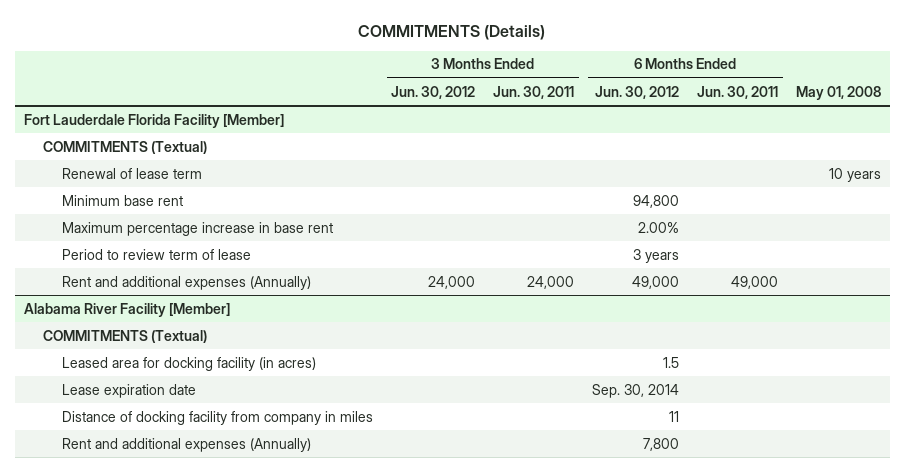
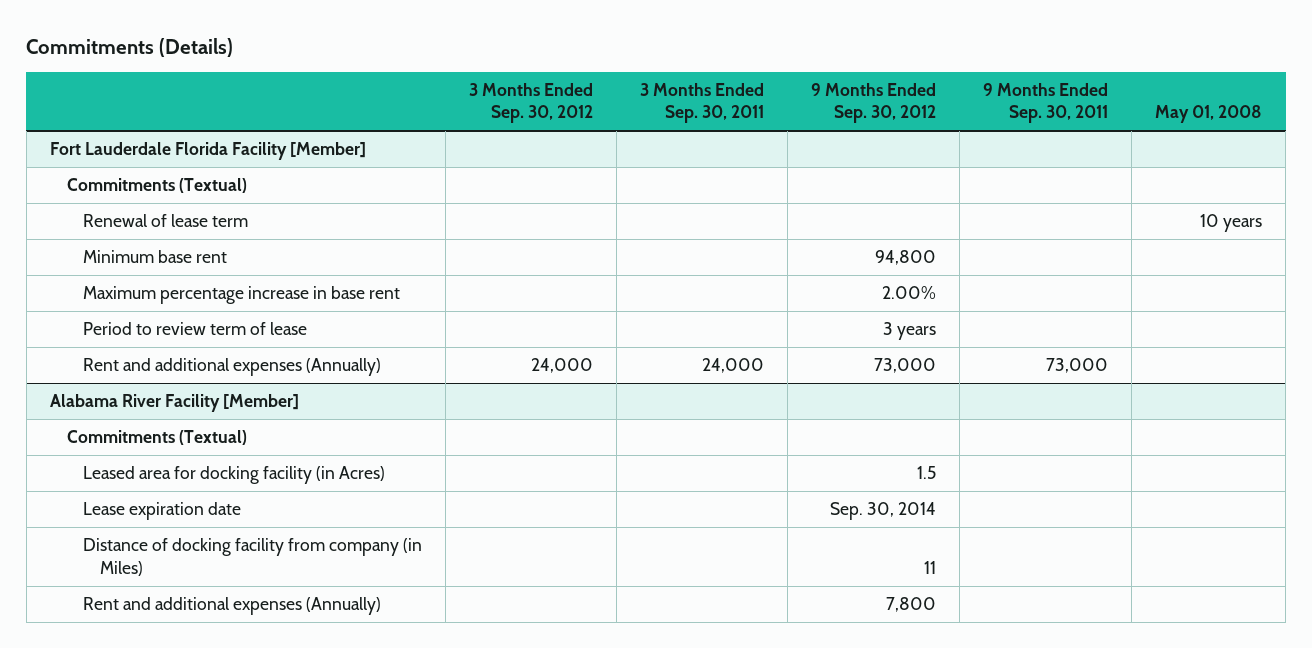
- COMMITMENTS (Details)
+ Commitments (Details)
- | 3 Months Ended Jun. 30, 2012 | 3 Months Ended Jun. 30, 2011 | 6 Months Ended Jun. 30, 2012 | 6 Months Ended Jun. 30, 2011 | May 01, 2008
+ | 3 Months Ended Sep. 30, 2012 | 3 Months Ended Sep. 30, 2011 | 9 Months Ended Sep. 30, 2012 | 9 Months Ended Sep. 30, 2011 | May 01, 2008
@ Fort Lauderdale Florida Facility [Member]
- COMMITMENTS (Textual)
+ Commitments (Textual)
@ Alabama River Facility [Member]
- COMMITMENTS (Textual)
- Leased area for docking facility (in acres) | | | 1.5 | |
+ Commitments (Textual)
+ Leased area for docking facility (in Acres) | | | 1.5 | |
- Distance of docking facility from company in miles | | | 11 | |
+ Distance of docking facility from company (in Miles) | | | 11 | |

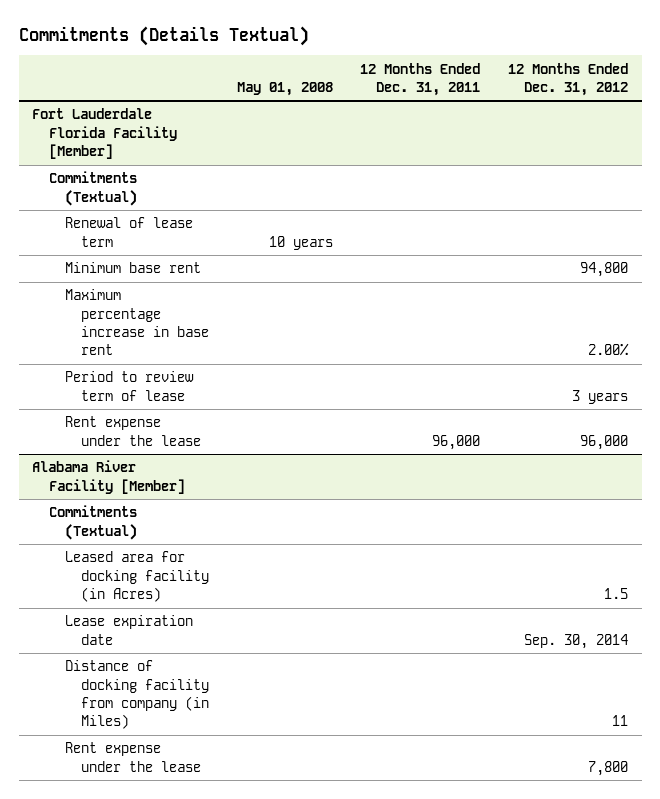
- Commitments (Details)
+ Commitments (Details Textual)
- | 3 Months Ended Sep. 30, 2012 | 3 Months Ended Sep. 30, 2011 | 9 Months Ended Sep. 30, 2012 | 9 Months Ended Sep. 30, 2011 | May 01, 2008
+ | May 01, 2008 | 12 Months Ended Dec. 31, 2011 | 12 Months Ended Dec. 31, 2012
@ Fort Lauderdale Florida Facility [Member]
- Rent and additional expenses (Annually) | 24,000 | 24,000 | 73,000 | 73,000 |
+ Rent expense under the lease | | 96,000 | 96,000
@ Alabama River Facility [Member]
- Rent and additional expenses (Annually) | | | 7,800 | |
+ Rent expense under the lease | | | 7,800

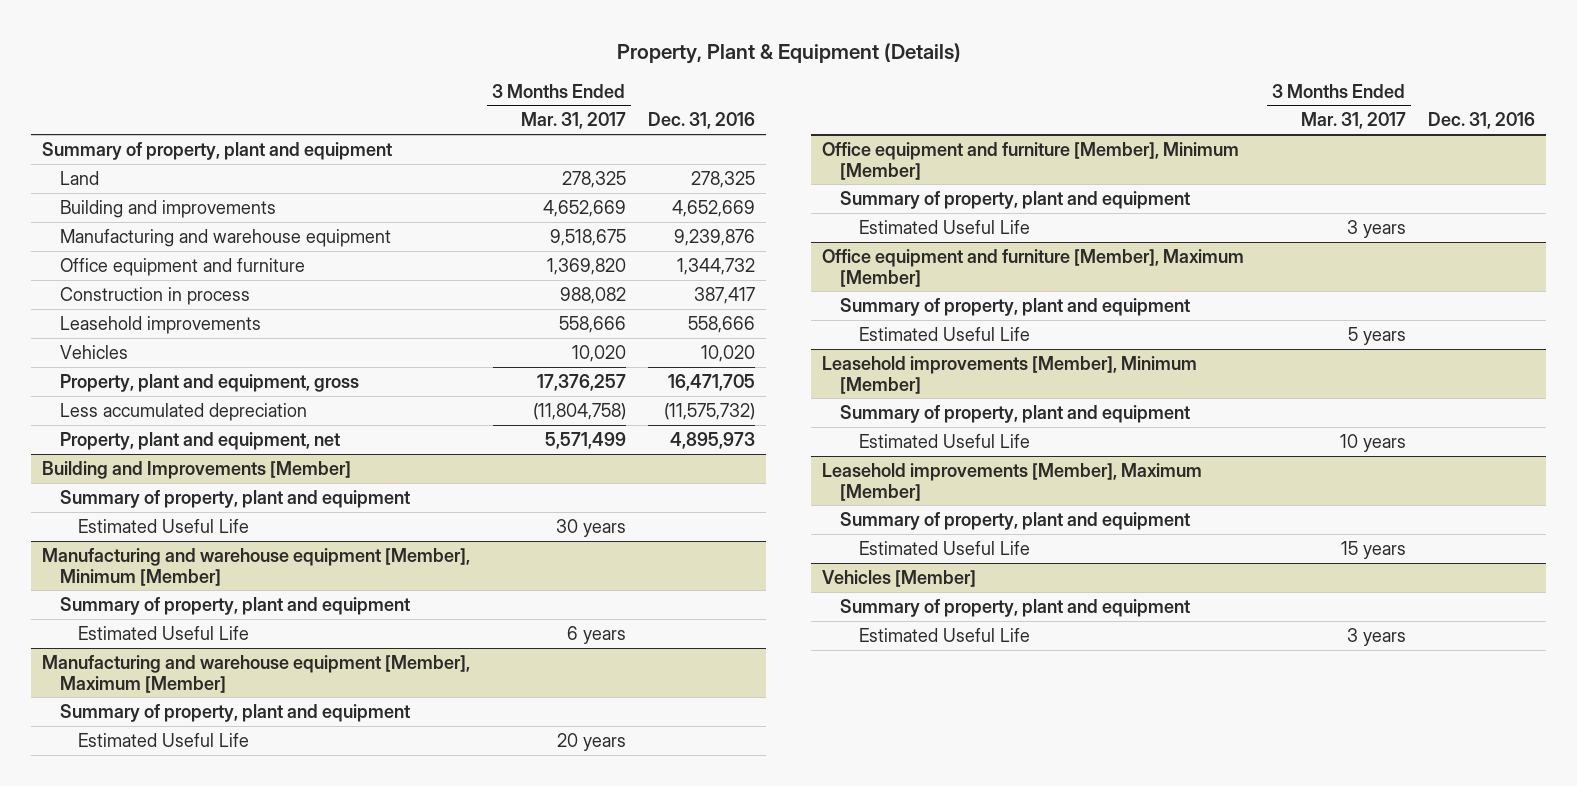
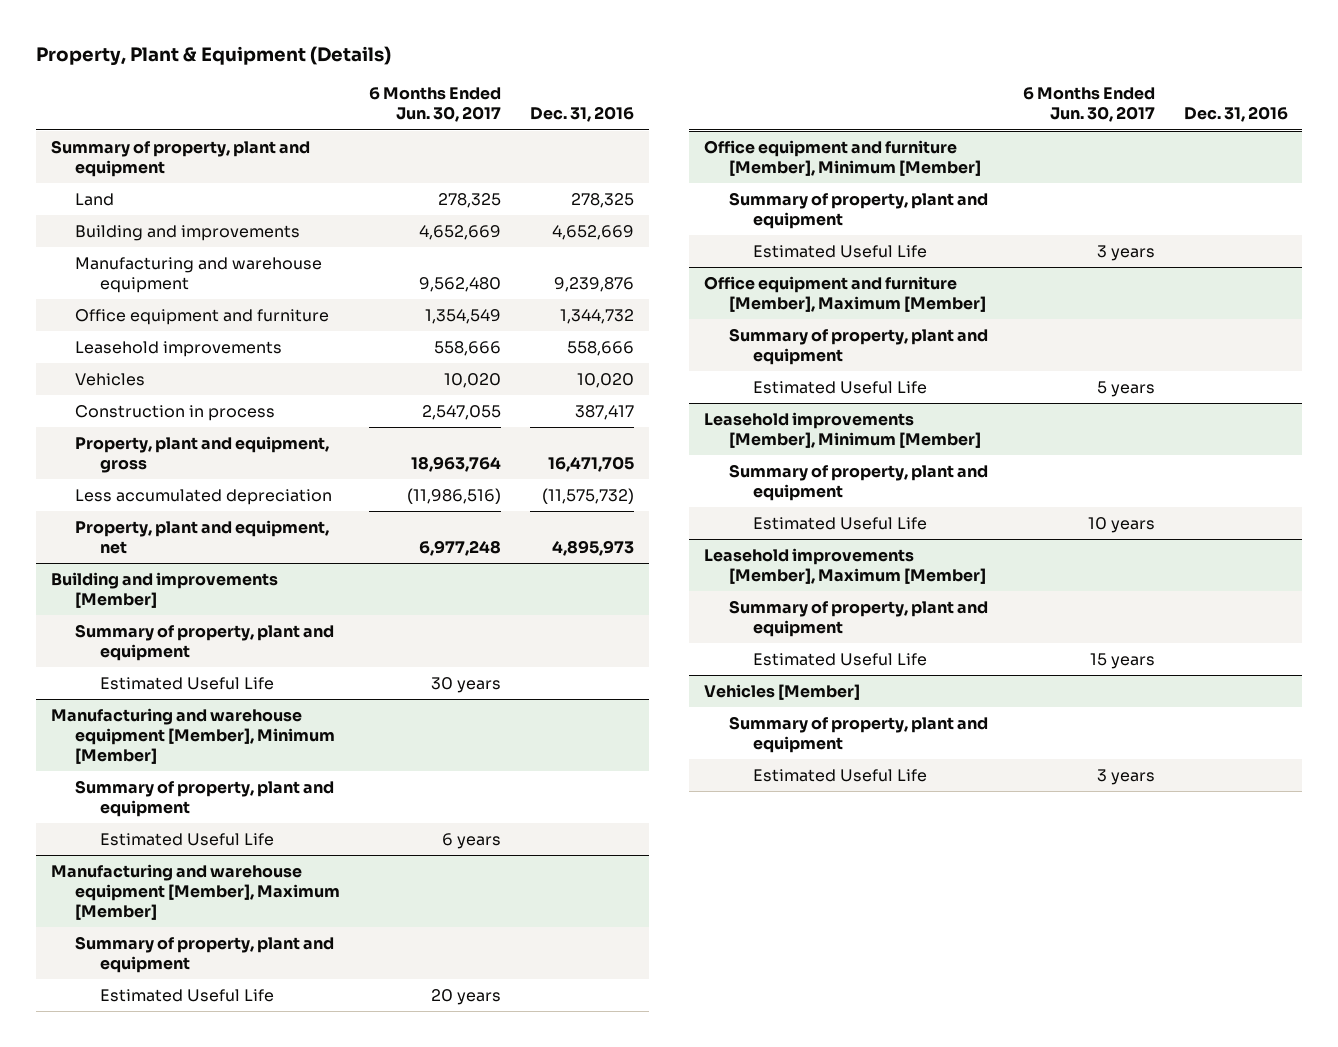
- | 3 Months Ended Mar. 31, 2017 | Dec. 31, 2016
+ | 6 Months Ended Jun. 30, 2017 | Dec. 31, 2016
moved down: Construction in process | 2,547,055 | 387,417
- Building and Improvements [Member]
+ Building and improvements [Member]

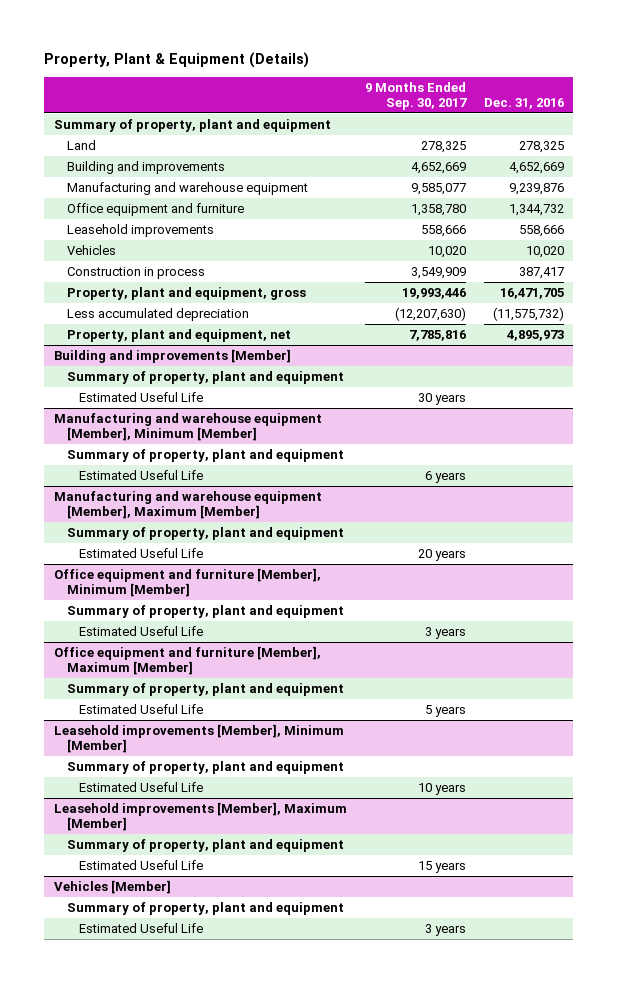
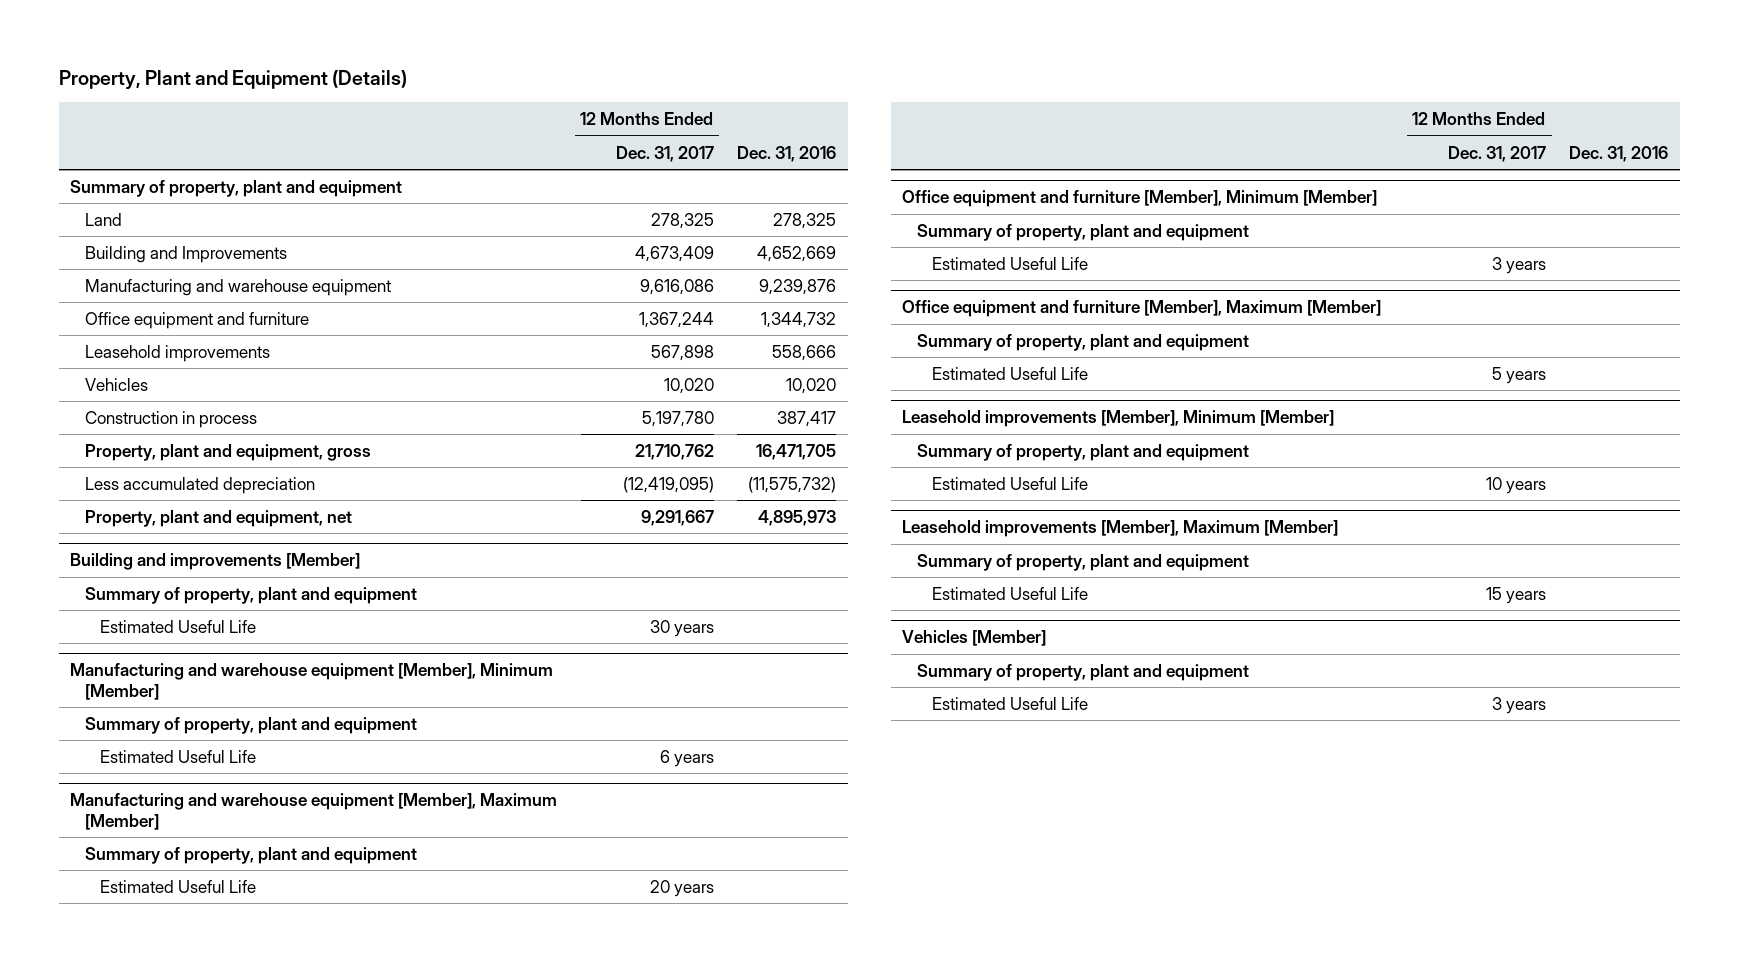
- Property, Plant & Equipment (Details)
+ Property, Plant and Equipment (Details)
- | 9 Months Ended Sep. 30, 2017 | Dec. 31, 2016
+ | 12 Months Ended Dec. 31, 2017 | Dec. 31, 2016
- Building and improvements | 4,652,669 | 4,652,669
+ Building and Improvements | 4,673,409 | 4,652,669

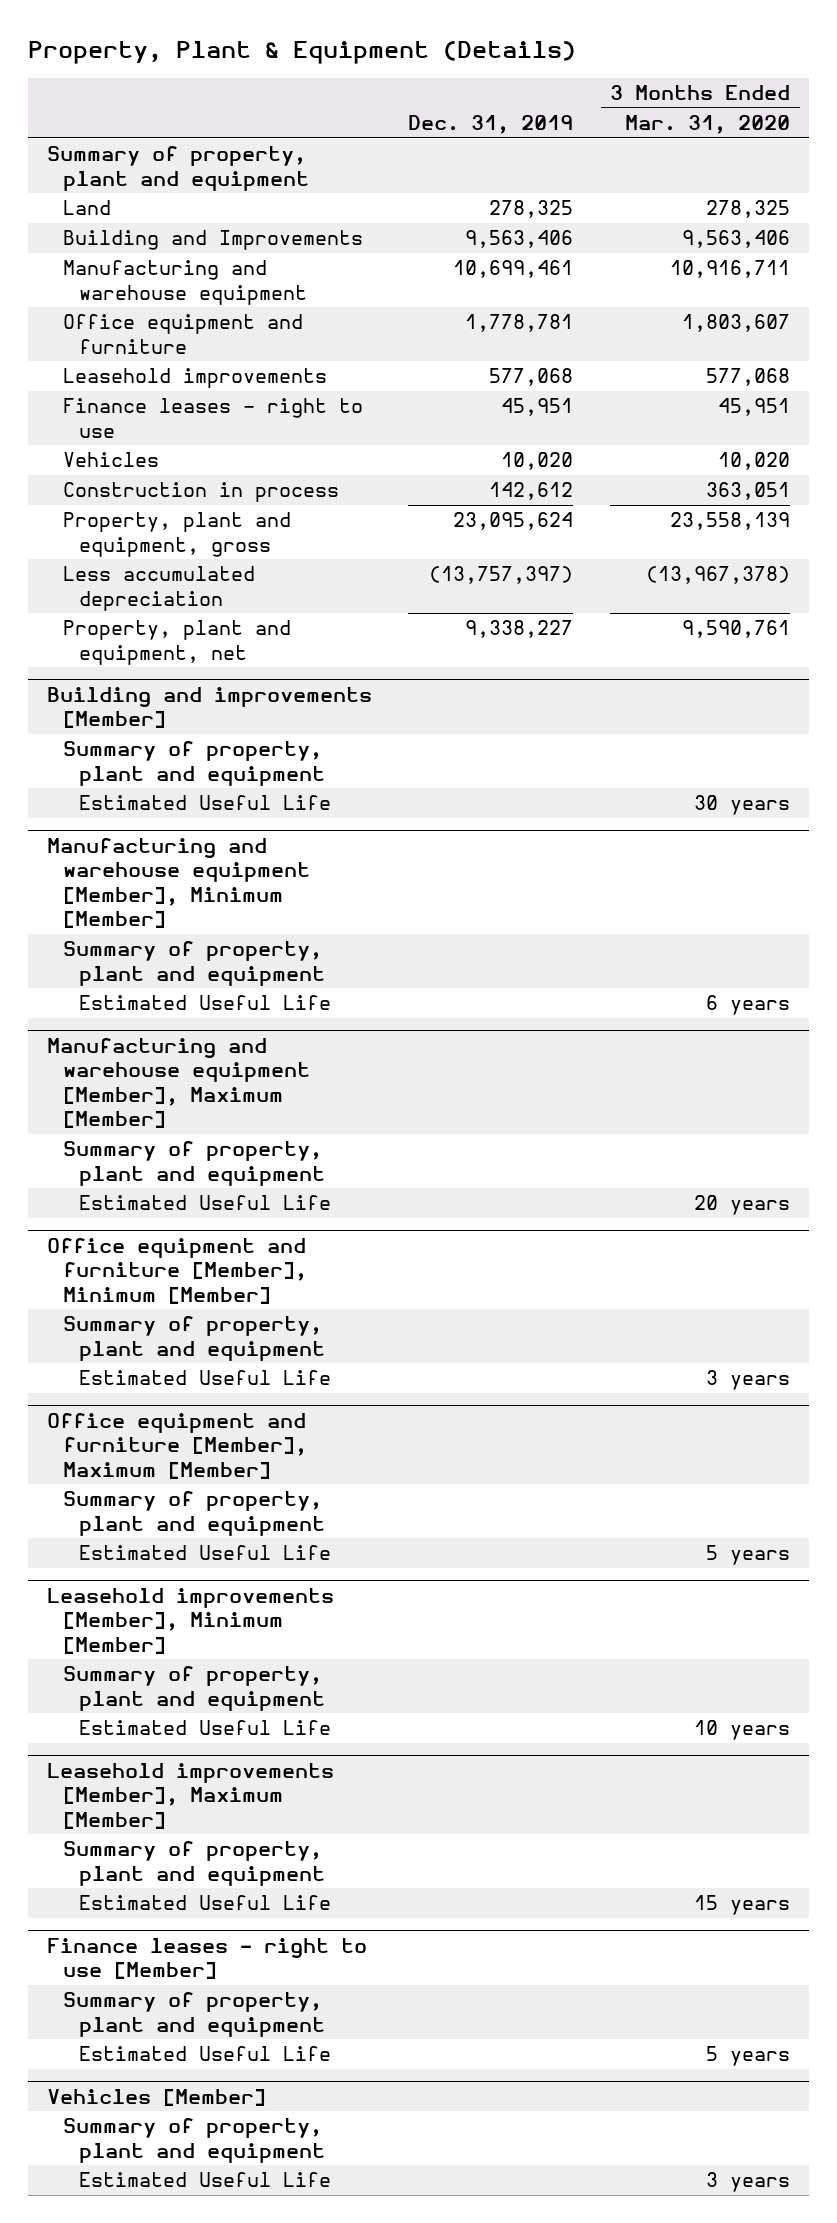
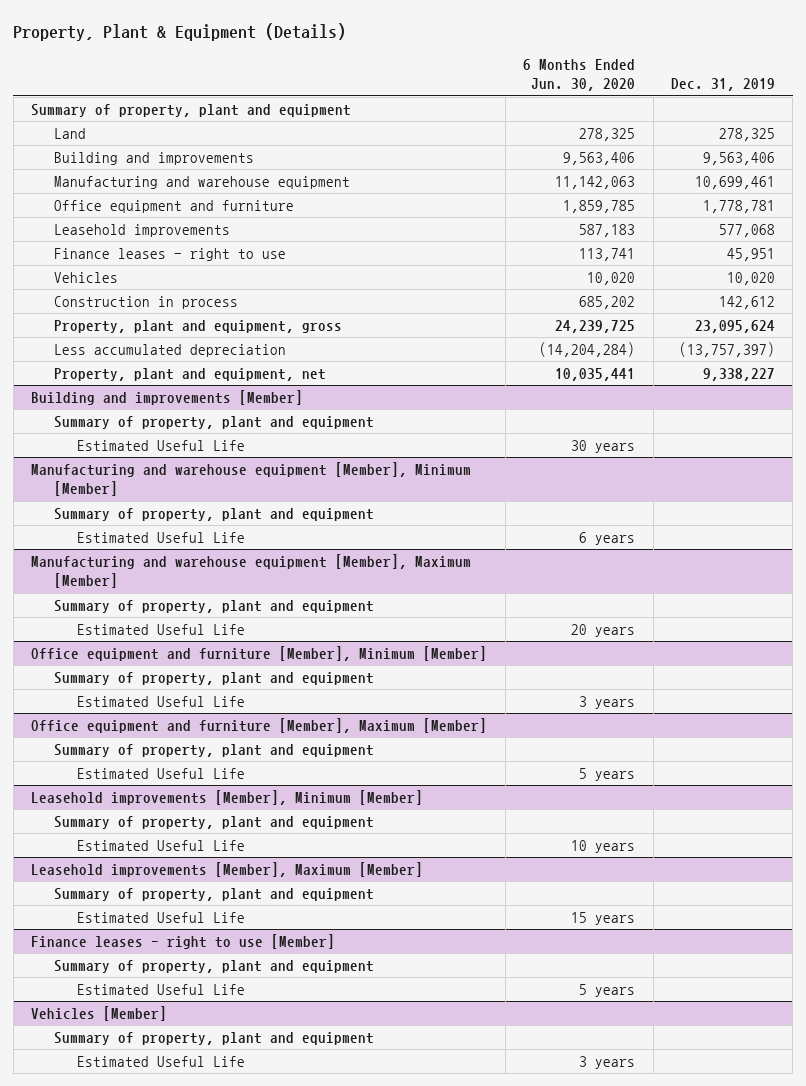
- | Dec. 31, 2019 | 3 Months Ended Mar. 31, 2020
+ | 6 Months Ended Jun. 30, 2020 | Dec. 31, 2019
- Building and Improvements | 9,563,406 | 9,563,406
+ Building and improvements | 9,563,406 | 9,563,406

